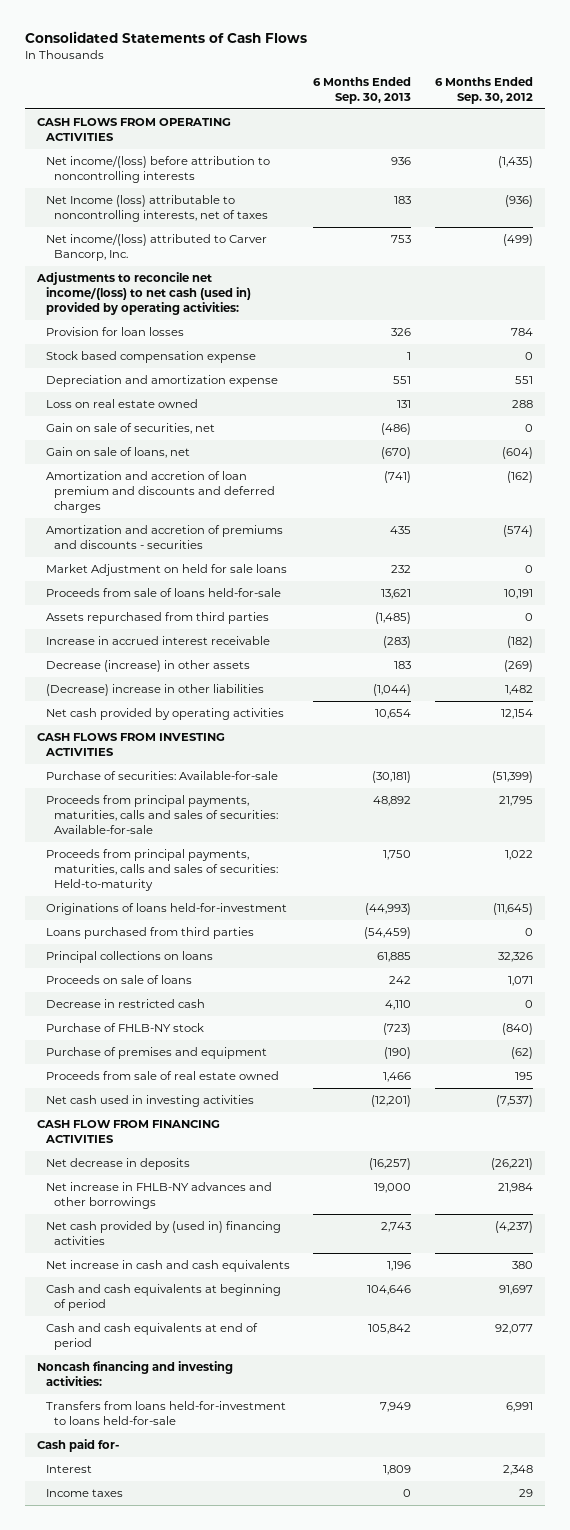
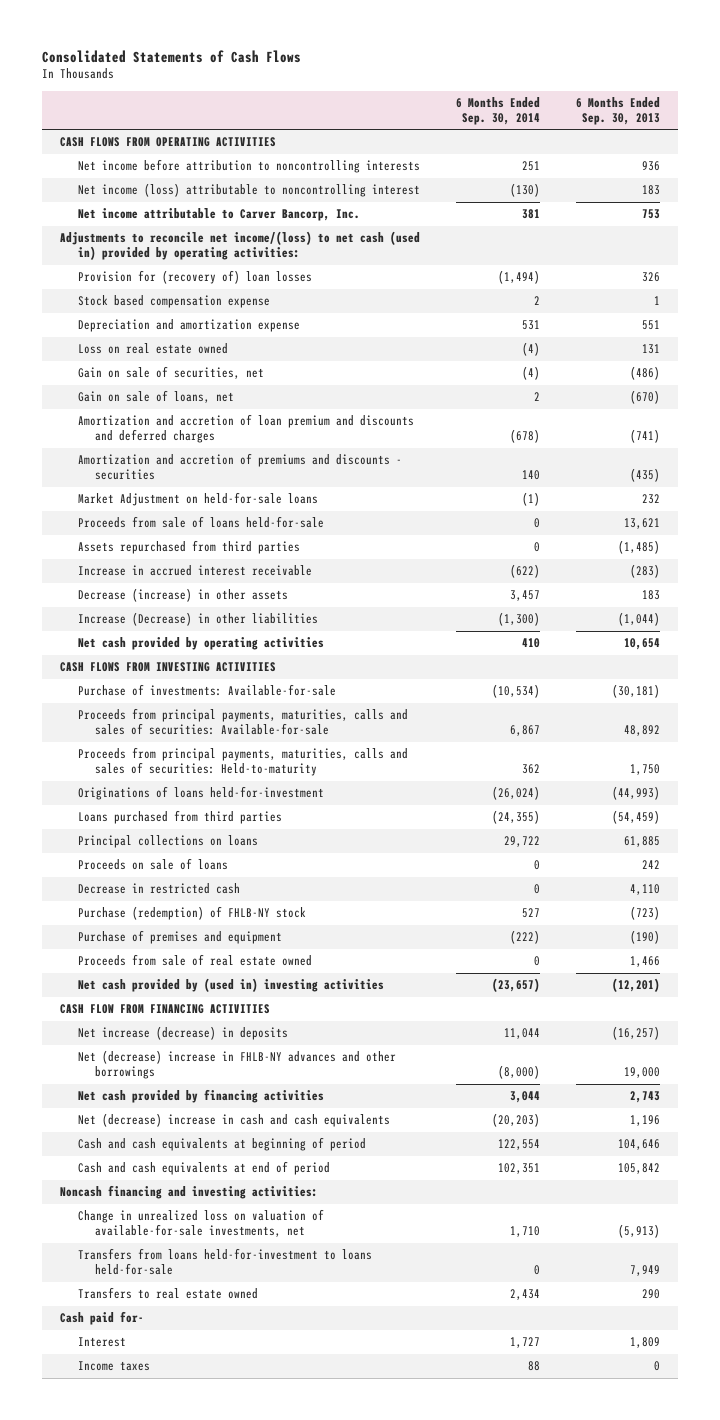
- | 6 Months Ended Sep. 30, 2013 | 6 Months Ended Sep. 30, 2012
+ | 6 Months Ended Sep. 30, 2014 | 6 Months Ended Sep. 30, 2013
- Net income/(loss) before attribution to noncontrolling interests | 936 | (1,435)
- Net Income (loss) attributable to noncontrolling interests, net of taxes | 183 | (936)
- Net income/(loss) attributed to Carver Bancorp, Inc. | 753 | (499)
+ Net income before attribution to noncontrolling interests | 251 | 936
+ Net income (loss) attributable to noncontrolling interest | (130) | 183
+ Net income attributable to Carver Bancorp, Inc. | 381 | 753
- Provision for loan losses | 326 | 784
+ Provision for (recovery of) loan losses | (1,494) | 326
- Amortization and accretion of premiums and discounts - securities | 435 | (574)
- Market Adjustment on held for sale loans | 232 | 0
+ Amortization and accretion of premiums and discounts - securities | 140 | (435)
+ Market Adjustment on held-for-sale loans | (1) | 232
- (Decrease) increase in other liabilities | (1,044) | 1,482
+ Increase (Decrease) in other liabilities | (1,300) | (1,044)
- Purchase of securities: Available-for-sale | (30,181) | (51,399)
+ Purchase of investments: Available-for-sale | (10,534) | (30,181)
- Purchase of FHLB-NY stock | (723) | (840)
+ Purchase (redemption) of FHLB-NY stock | 527 | (723)
- Net cash used in investing activities | (12,201) | (7,537)
+ Net cash provided by (used in) investing activities | (23,657) | (12,201)
- Net decrease in deposits | (16,257) | (26,221)
- Net increase in FHLB-NY advances and other borrowings | 19,000 | 21,984
- Net cash provided by (used in) financing activities | 2,743 | (4,237)
- Net increase in cash and cash equivalents | 1,196 | 380
+ Net increase (decrease) in deposits | 11,044 | (16,257)
+ Net (decrease) increase in FHLB-NY advances and other borrowings | (8,000) | 19,000
+ Net cash provided by financing activities | 3,044 | 2,743
+ Net (decrease) increase in cash and cash equivalents | (20,203) | 1,196
+ Change in unrealized loss on valuation of available-for-sale investments, net | 1,710 | (5,913)
+ Transfers to real estate owned | 2,434 | 290

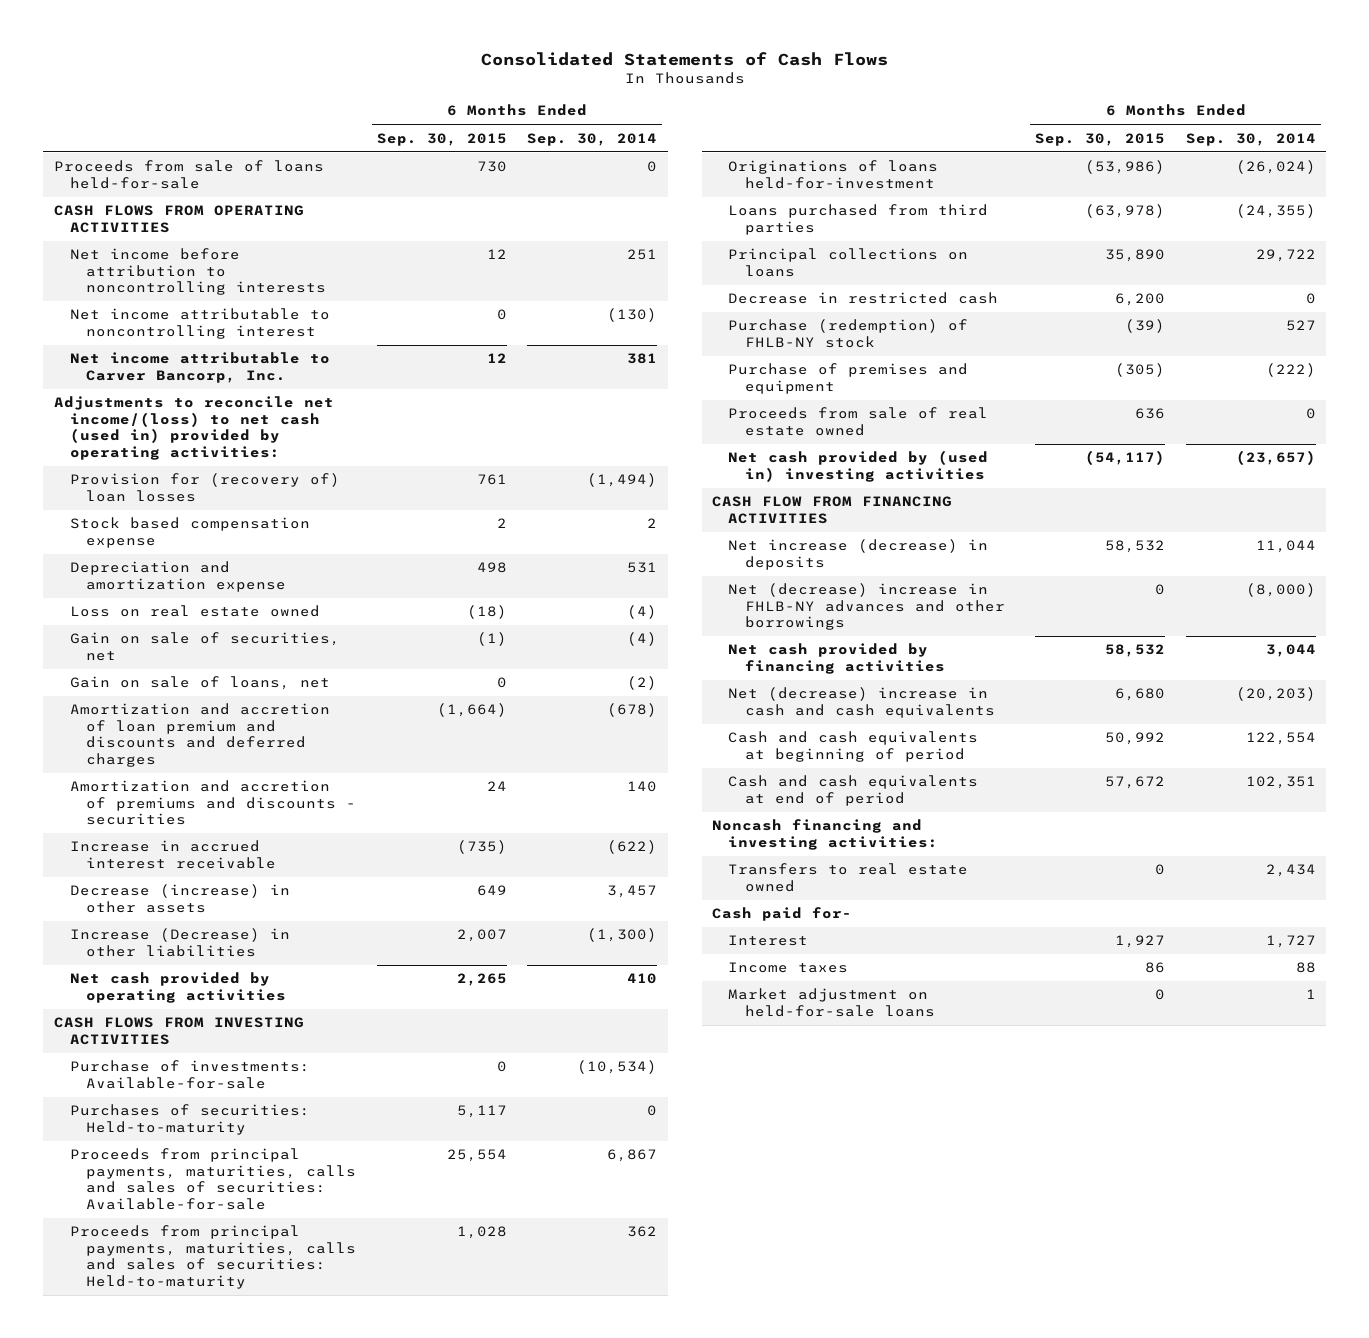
- | 6 Months Ended Sep. 30, 2014 | 6 Months Ended Sep. 30, 2013
+ | 6 Months Ended Sep. 30, 2015 | 6 Months Ended Sep. 30, 2014
moved up: Proceeds from sale of loans held-for-sale | 730 | 0
- Net income (loss) attributable to noncontrolling interest | (130) | 183
+ Net income attributable to noncontrolling interest | 0 | (130)
- Gain on sale of loans, net | 2 | (670)
+ Gain on sale of loans, net | 0 | (2)
- Market Adjustment on held-for-sale loans | (1) | 232
- Assets repurchased from third parties | 0 | (1,485)
+ Purchases of securities: Held-to-maturity | 5,117 | 0
- Proceeds on sale of loans | 0 | 242
- Change in unrealized loss on valuation of available-for-sale investments, net | 1,710 | (5,913)
- Transfers from loans held-for-investment to loans held-for-sale | 0 | 7,949
+ Market adjustment on held-for-sale loans | 0 | 1

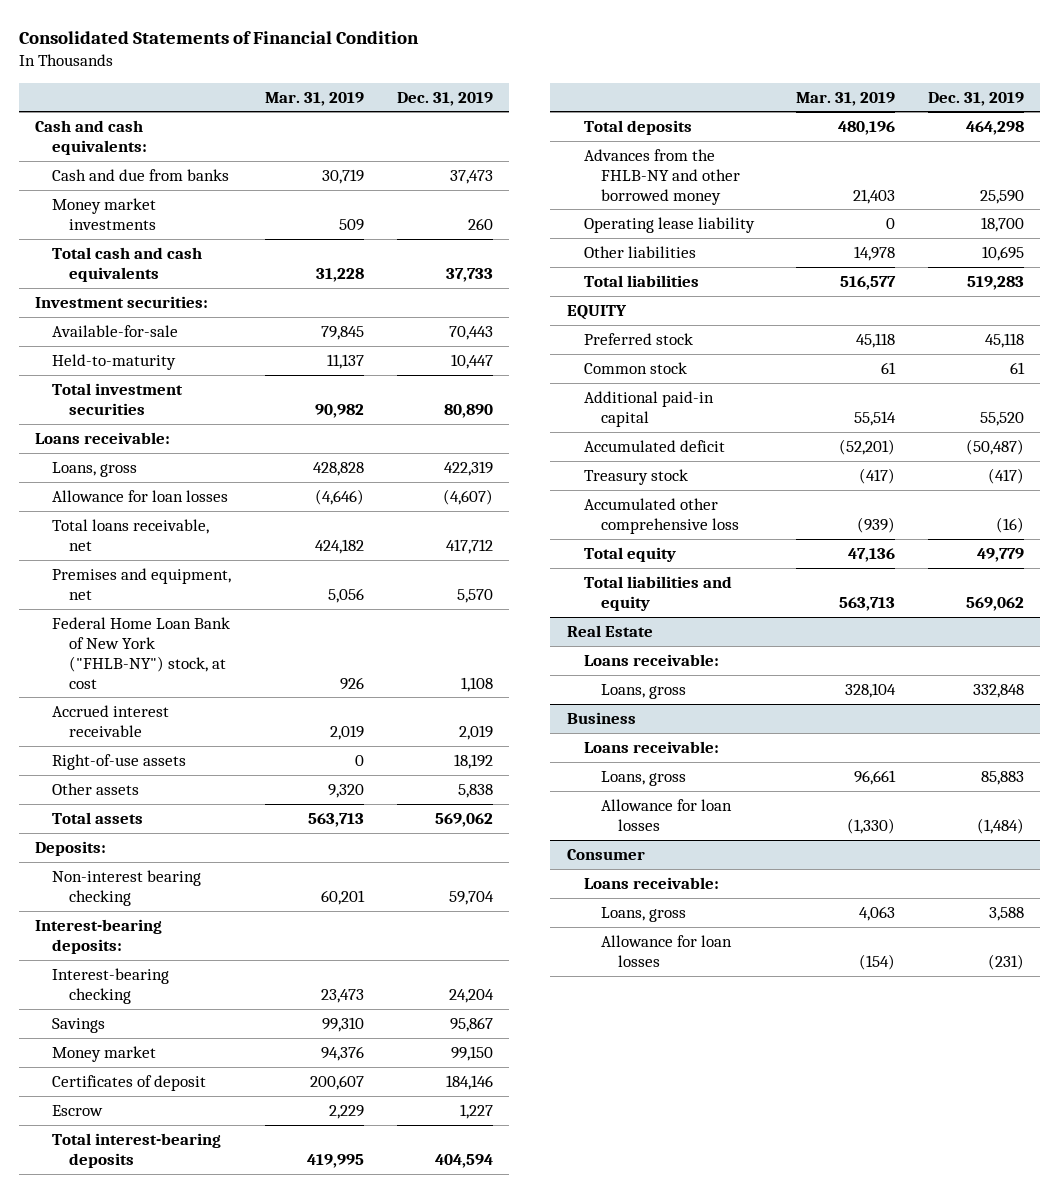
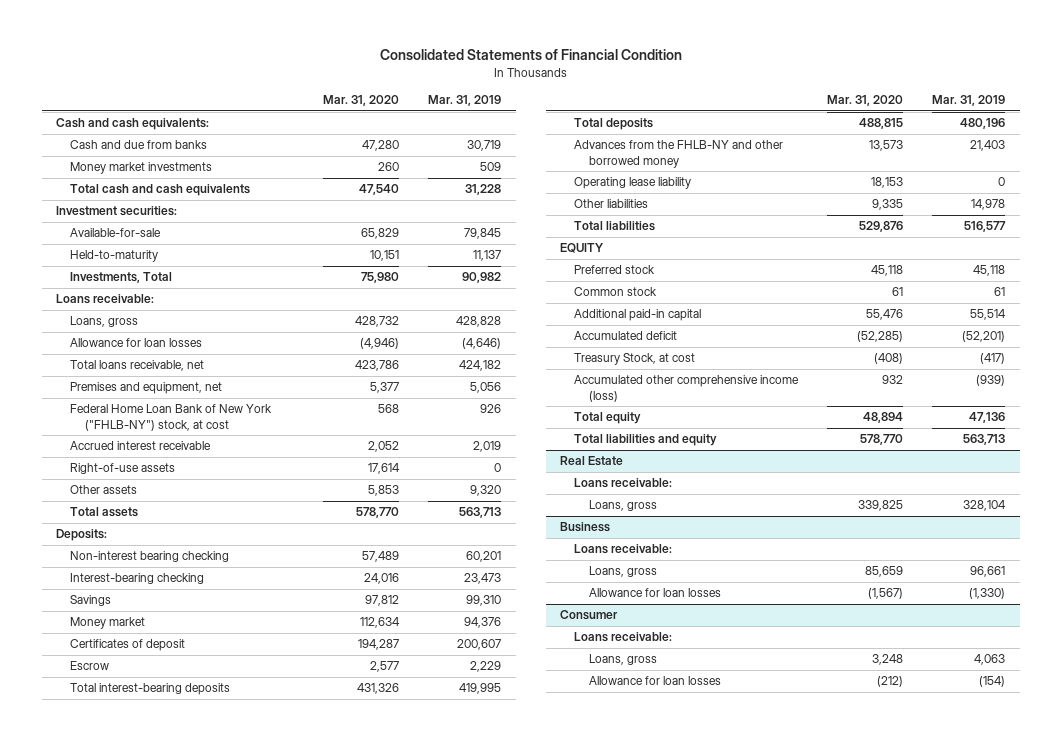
- | Mar. 31, 2019 | Dec. 31, 2019
+ | Mar. 31, 2020 | Mar. 31, 2019
- Total investment securities | 90,982 | 80,890
+ Investments, Total | 75,980 | 90,982
- Interest-bearing deposits:
- Treasury stock | (417) | (417)
- Accumulated other comprehensive loss | (939) | (16)
+ Treasury Stock, at cost | (408) | (417)
+ Accumulated other comprehensive income (loss) | 932 | (939)

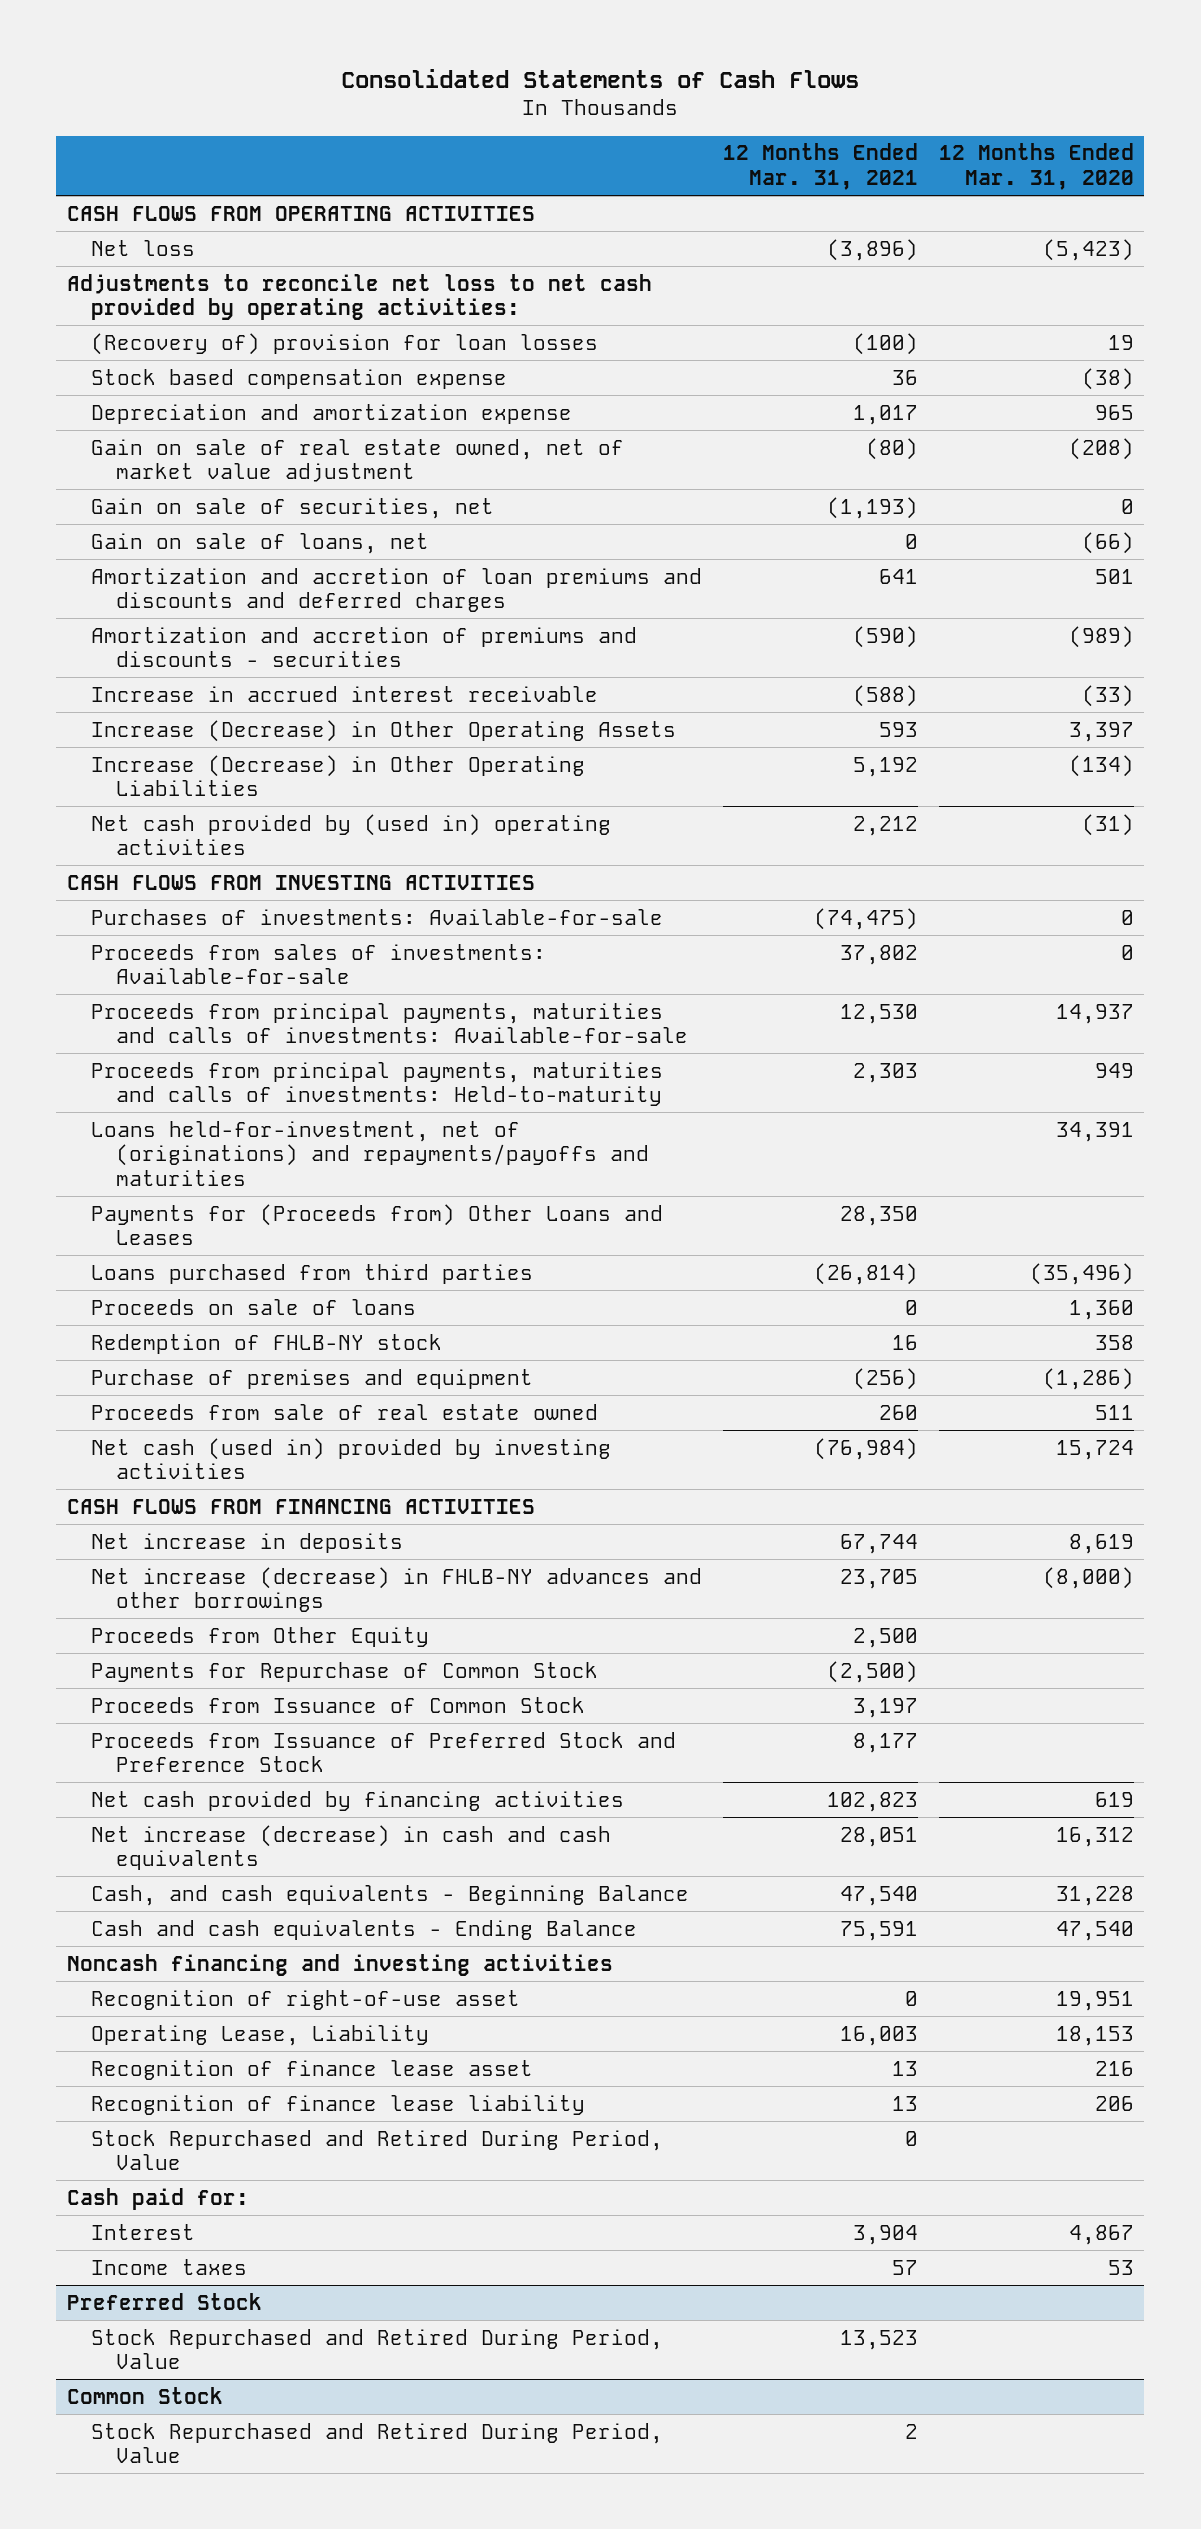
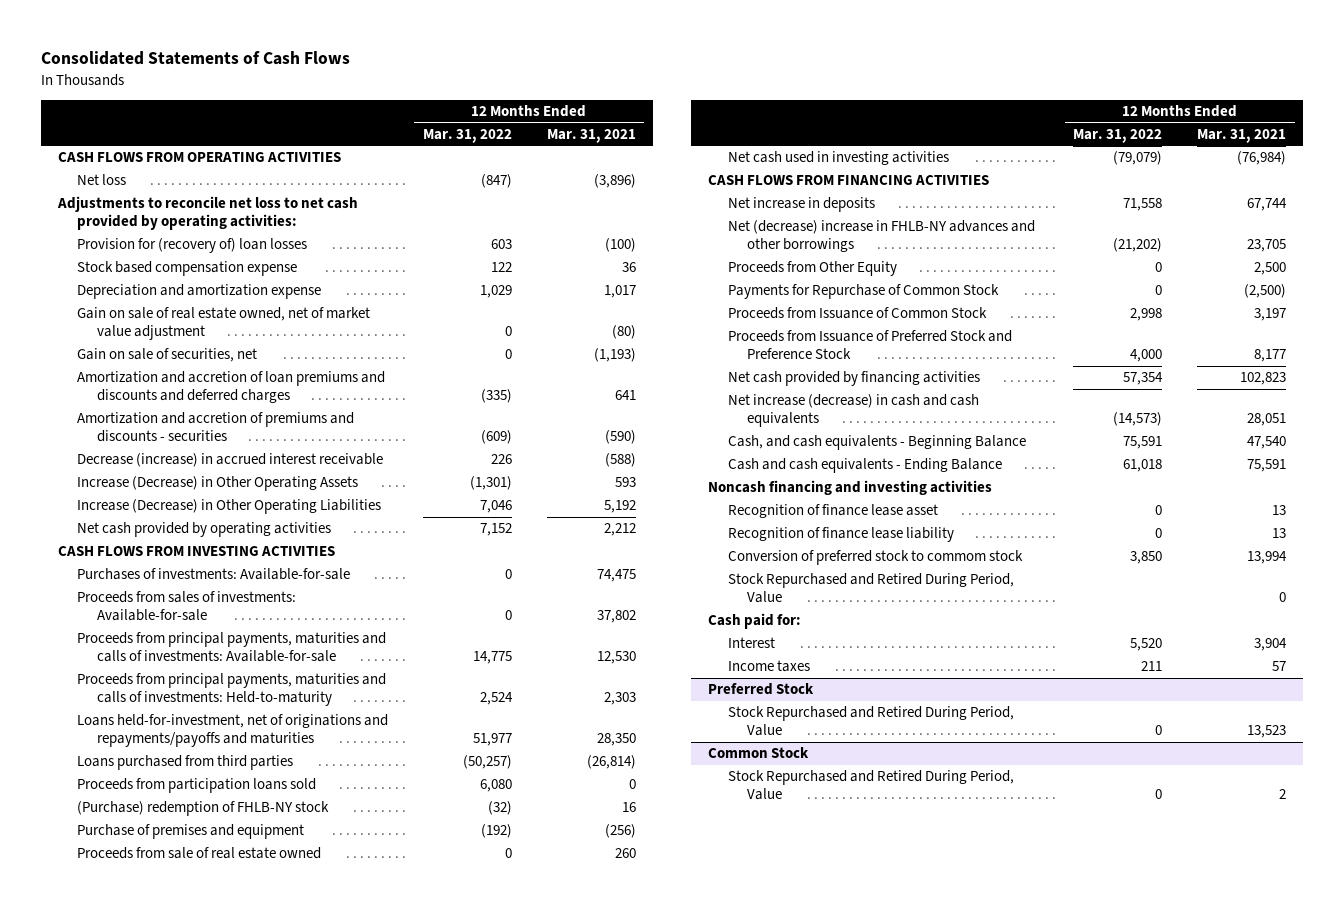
- | 12 Months Ended Mar. 31, 2021 | 12 Months Ended Mar. 31, 2020
+ | 12 Months Ended Mar. 31, 2022 | 12 Months Ended Mar. 31, 2021
- (Recovery of) provision for loan losses | (100) | 19
+ Provision for (recovery of) loan losses | 603 | (100)
- Gain on sale of loans, net | 0 | (66)
- Increase in accrued interest receivable | (588) | (33)
+ Decrease (increase) in accrued interest receivable | 226 | (588)
- Net cash provided by (used in) operating activities | 2,212 | (31)
+ Net cash provided by operating activities | 7,152 | 2,212
- Purchases of investments: Available-for-sale | (74,475) | 0
+ Purchases of investments: Available-for-sale | 0 | 74,475
- Loans held-for-investment, net of (originations) and repayments/payoffs and maturities | | 34,391
- Payments for (Proceeds from) Other Loans and Leases | 28,350 |
+ Loans held-for-investment, net of originations and repayments/payoffs and maturities | 51,977 | 28,350
- Proceeds on sale of loans | 0 | 1,360
- Redemption of FHLB-NY stock | 16 | 358
+ Proceeds from participation loans sold | 6,080 | 0
+ (Purchase) redemption of FHLB-NY stock | (32) | 16
- Net cash (used in) provided by investing activities | (76,984) | 15,724
+ Net cash used in investing activities | (79,079) | (76,984)
- Net increase (decrease) in FHLB-NY advances and other borrowings | 23,705 | (8,000)
+ Net (decrease) increase in FHLB-NY advances and other borrowings | (21,202) | 23,705
- Recognition of right-of-use asset | 0 | 19,951
- Operating Lease, Liability | 16,003 | 18,153
+ Conversion of preferred stock to commom stock | 3,850 | 13,994

